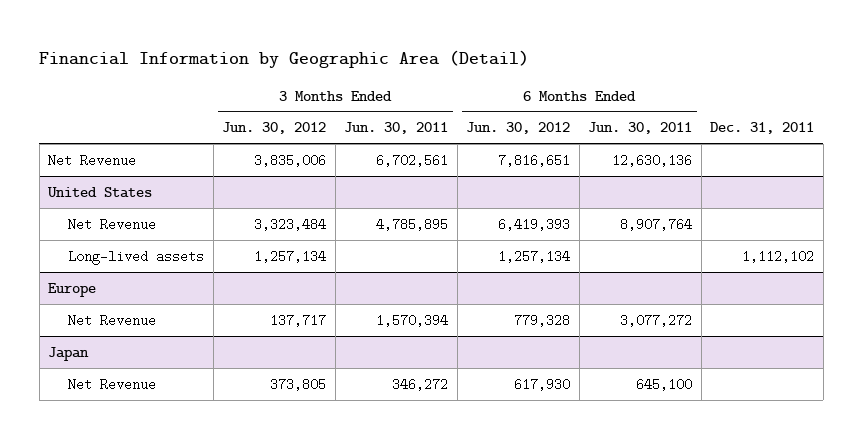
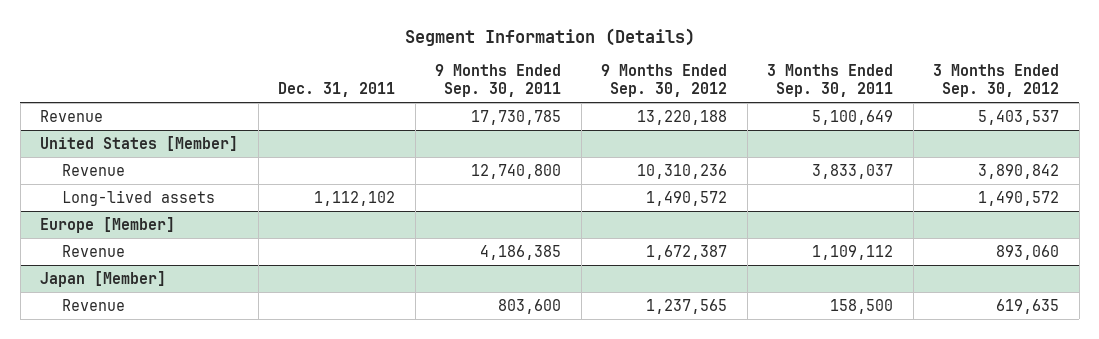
- Financial Information by Geographic Area (Detail)
+ Segment Information (Details)
- | 3 Months Ended Jun. 30, 2012 | 3 Months Ended Jun. 30, 2011 | 6 Months Ended Jun. 30, 2012 | 6 Months Ended Jun. 30, 2011 | Dec. 31, 2011
+ | Dec. 31, 2011 | 9 Months Ended Sep. 30, 2011 | 9 Months Ended Sep. 30, 2012 | 3 Months Ended Sep. 30, 2011 | 3 Months Ended Sep. 30, 2012
- Net Revenue | 3,835,006 | 6,702,561 | 7,816,651 | 12,630,136 |
- United States
- Net Revenue | 3,323,484 | 4,785,895 | 6,419,393 | 8,907,764 |
+ Revenue | | 17,730,785 | 13,220,188 | 5,100,649 | 5,403,537
+ United States [Member]
+ Revenue | | 12,740,800 | 10,310,236 | 3,833,037 | 3,890,842
- Europe
- Net Revenue | 137,717 | 1,570,394 | 779,328 | 3,077,272 |
- Japan
- Net Revenue | 373,805 | 346,272 | 617,930 | 645,100 |
+ Europe [Member]
+ Revenue | | 4,186,385 | 1,672,387 | 1,109,112 | 893,060
+ Japan [Member]
+ Revenue | | 803,600 | 1,237,565 | 158,500 | 619,635

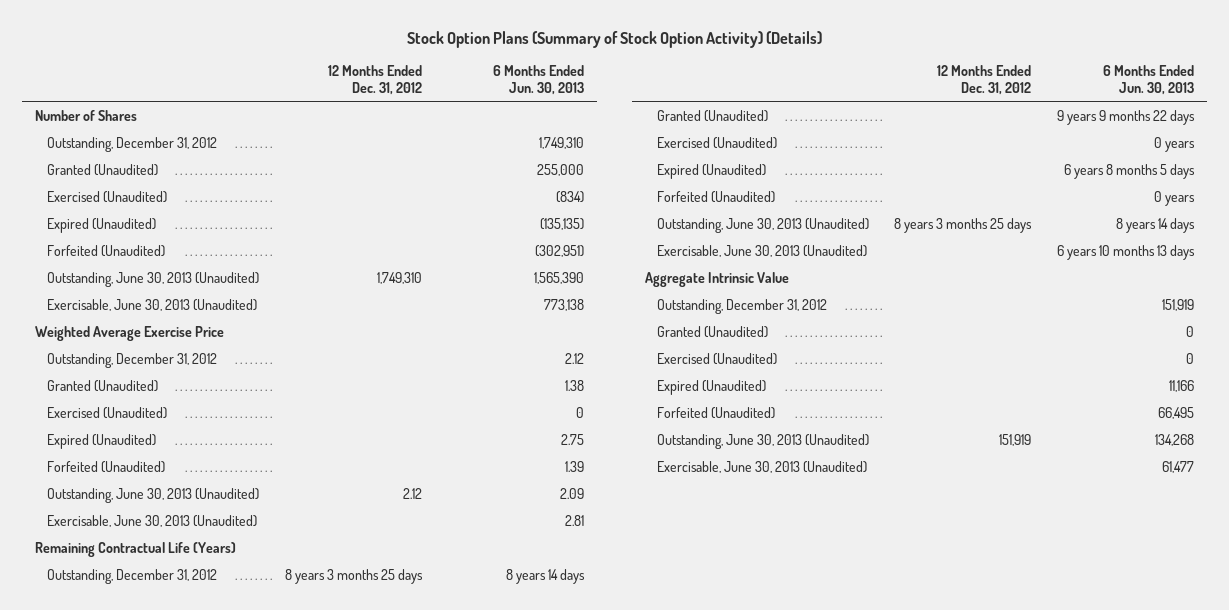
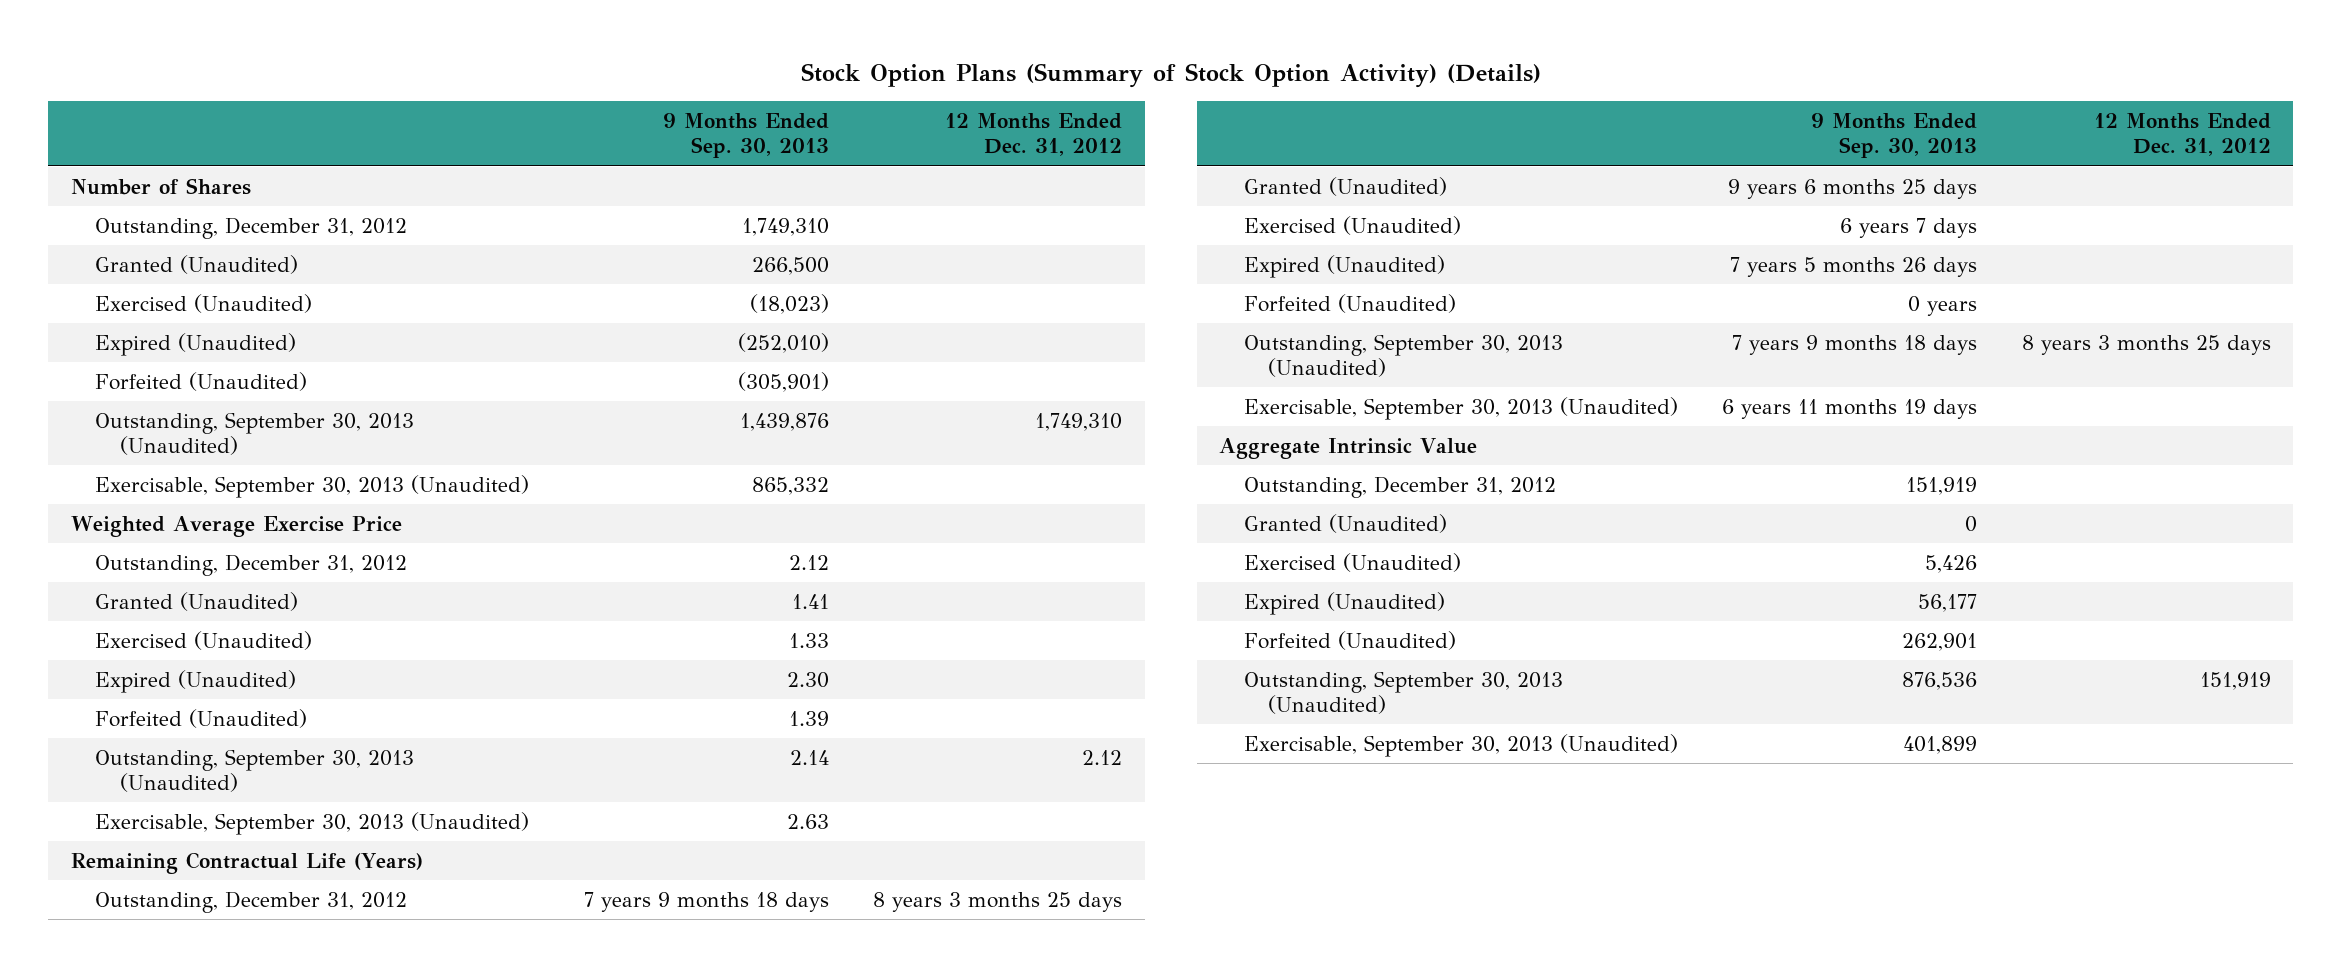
- | 12 Months Ended Dec. 31, 2012 | 6 Months Ended Jun. 30, 2013
+ | 9 Months Ended Sep. 30, 2013 | 12 Months Ended Dec. 31, 2012
- Outstanding, June 30, 2013 (Unaudited) | 1,749,310 | 1,565,390
- Exercisable, June 30, 2013 (Unaudited) | | 773,138
+ Outstanding, September 30, 2013 (Unaudited) | 1,439,876 | 1,749,310
+ Exercisable, September 30, 2013 (Unaudited) | 865,332 |
- Outstanding, June 30, 2013 (Unaudited) | 2.12 | 2.09
- Exercisable, June 30, 2013 (Unaudited) | | 2.81
+ Outstanding, September 30, 2013 (Unaudited) | 2.14 | 2.12
+ Exercisable, September 30, 2013 (Unaudited) | 2.63 |
- Outstanding, June 30, 2013 (Unaudited) | 8 years 3 months 25 days | 8 years 14 days
- Exercisable, June 30, 2013 (Unaudited) | | 6 years 10 months 13 days
+ Outstanding, September 30, 2013 (Unaudited) | 7 years 9 months 18 days | 8 years 3 months 25 days
+ Exercisable, September 30, 2013 (Unaudited) | 6 years 11 months 19 days |
- Outstanding, June 30, 2013 (Unaudited) | 151,919 | 134,268
- Exercisable, June 30, 2013 (Unaudited) | | 61,477
+ Outstanding, September 30, 2013 (Unaudited) | 876,536 | 151,919
+ Exercisable, September 30, 2013 (Unaudited) | 401,899 |

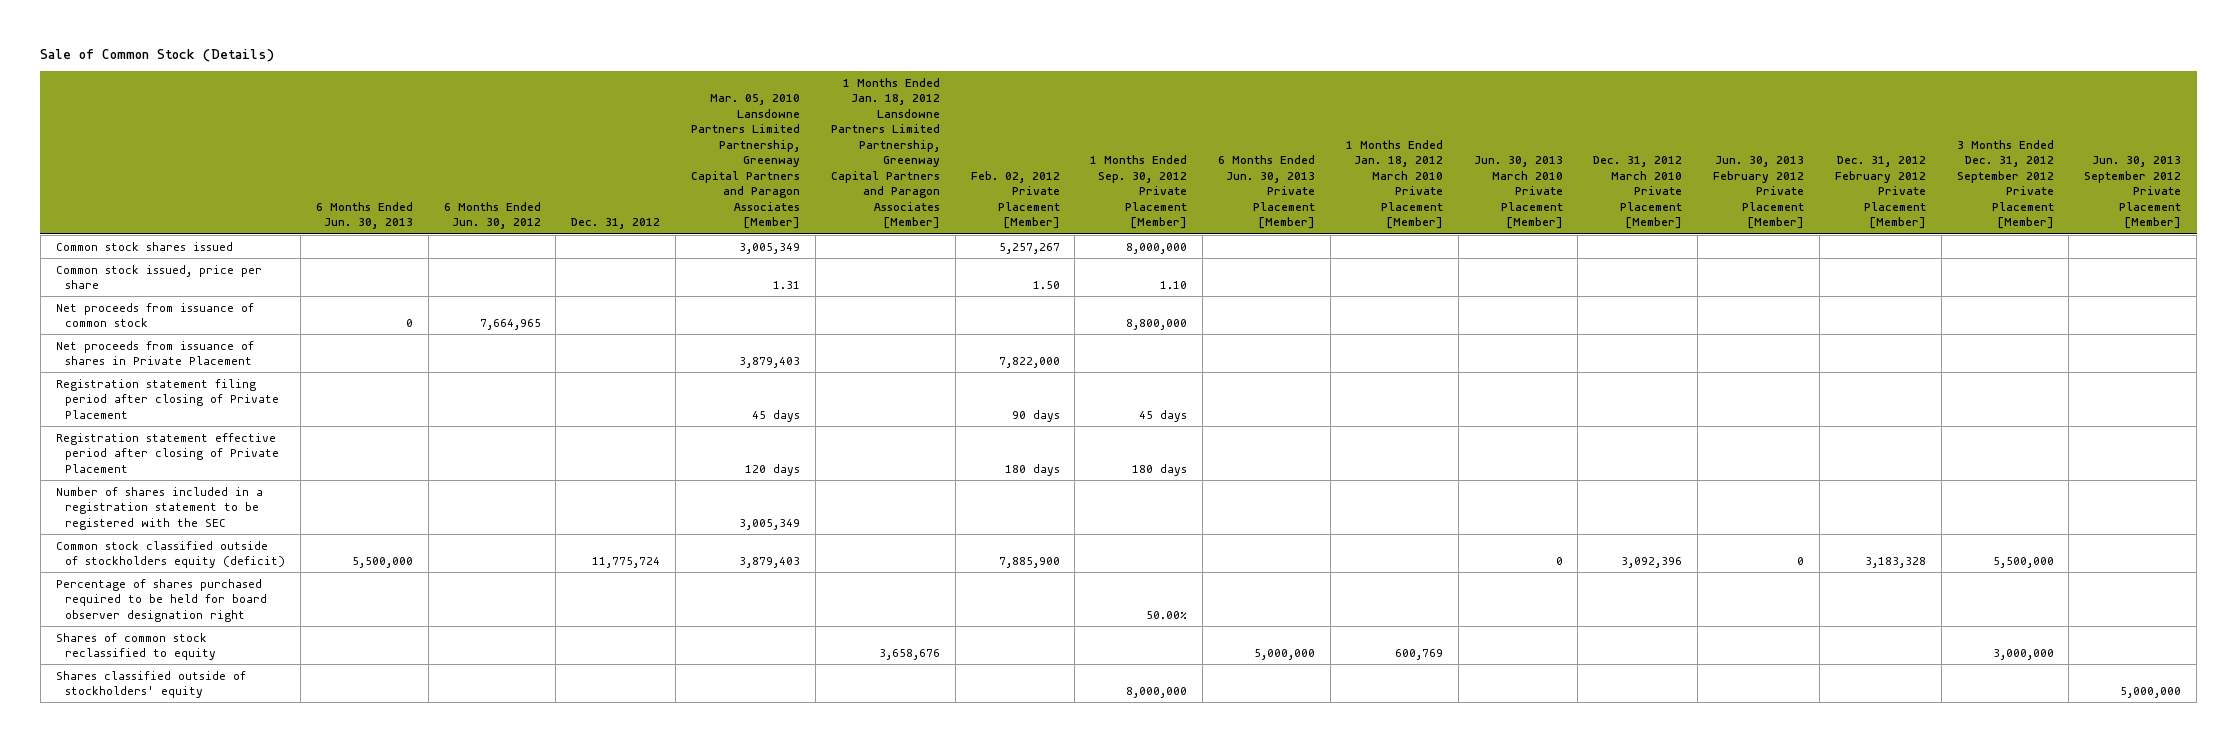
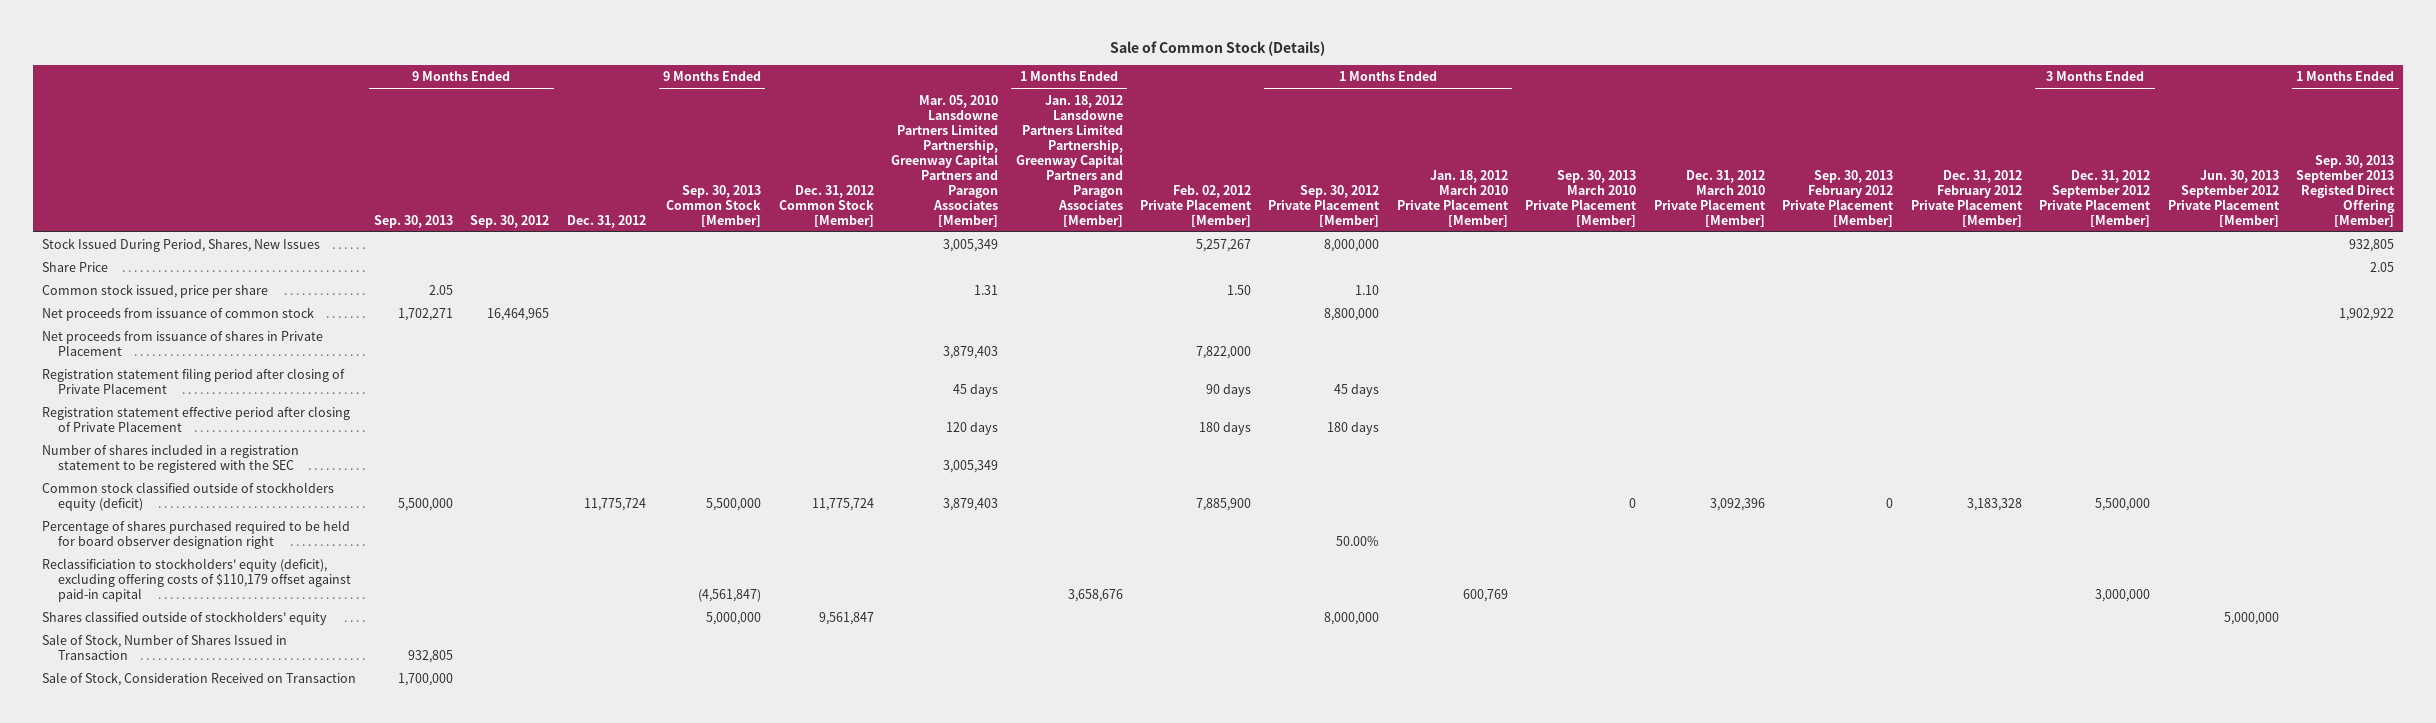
- | 6 Months Ended Jun. 30, 2013 | 6 Months Ended Jun. 30, 2012 | Dec. 31, 2012 | Mar. 05, 2010 Lansdowne Partners Limited Partnership, Greenway Capital Partners and Paragon Associates [Member] | 1 Months Ended Jan. 18, 2012 Lansdowne Partners Limited Partnership, Greenway Capital Partners and Paragon Associates [Member] | Feb. 02, 2012 Private Placement [Member] | 1 Months Ended Sep. 30, 2012 Private Placement [Member] | 6 Months Ended Jun. 30, 2013 Private Placement [Member] | 1 Months Ended Jan. 18, 2012 March 2010 Private Placement [Member] | Jun. 30, 2013 March 2010 Private Placement [Member] | Dec. 31, 2012 March 2010 Private Placement [Member] | Jun. 30, 2013 February 2012 Private Placement [Member] | Dec. 31, 2012 February 2012 Private Placement [Member] | 3 Months Ended Dec. 31, 2012 September 2012 Private Placement [Member] | Jun. 30, 2013 September 2012 Private Placement [Member]
+ | 9 Months Ended Sep. 30, 2013 | 9 Months Ended Sep. 30, 2012 | Dec. 31, 2012 | 9 Months Ended Sep. 30, 2013 Common Stock [Member] | Dec. 31, 2012 Common Stock [Member] | Mar. 05, 2010 Lansdowne Partners Limited Partnership, Greenway Capital Partners and Paragon Associates [Member] | 1 Months Ended Jan. 18, 2012 Lansdowne Partners Limited Partnership, Greenway Capital Partners and Paragon Associates [Member] | Feb. 02, 2012 Private Placement [Member] | 1 Months Ended Sep. 30, 2012 Private Placement [Member] | 1 Months Ended Jan. 18, 2012 March 2010 Private Placement [Member] | Sep. 30, 2013 March 2010 Private Placement [Member] | Dec. 31, 2012 March 2010 Private Placement [Member] | Sep. 30, 2013 February 2012 Private Placement [Member] | Dec. 31, 2012 February 2012 Private Placement [Member] | 3 Months Ended Dec. 31, 2012 September 2012 Private Placement [Member] | Jun. 30, 2013 September 2012 Private Placement [Member] | 1 Months Ended Sep. 30, 2013 September 2013 Registed Direct Offering [Member]
- Common stock shares issued | | | | 3,005,349 | | 5,257,267 | 8,000,000 | | | | | | | |
+ Stock Issued During Period, Shares, New Issues | | | | | | 3,005,349 | | 5,257,267 | 8,000,000 | | | | | | | | 932,805
+ Share Price | | | | | | | | | | | | | | | | | 2.05
- Shares of common stock reclassified to equity | | | | | 3,658,676 | | | 5,000,000 | 600,769 | | | | | 3,000,000 |
+ Reclassificiation to stockholders' equity (deficit), excluding offering costs of $110,179 offset against paid-in capital | | | | (4,561,847) | | | 3,658,676 | | | 600,769 | | | | | 3,000,000 | |
+ Sale of Stock, Number of Shares Issued in Transaction | 932,805 | | | | | | | | | | | | | | | |
+ Sale of Stock, Consideration Received on Transaction | 1,700,000 | | | | | | | | | | | | | | | |

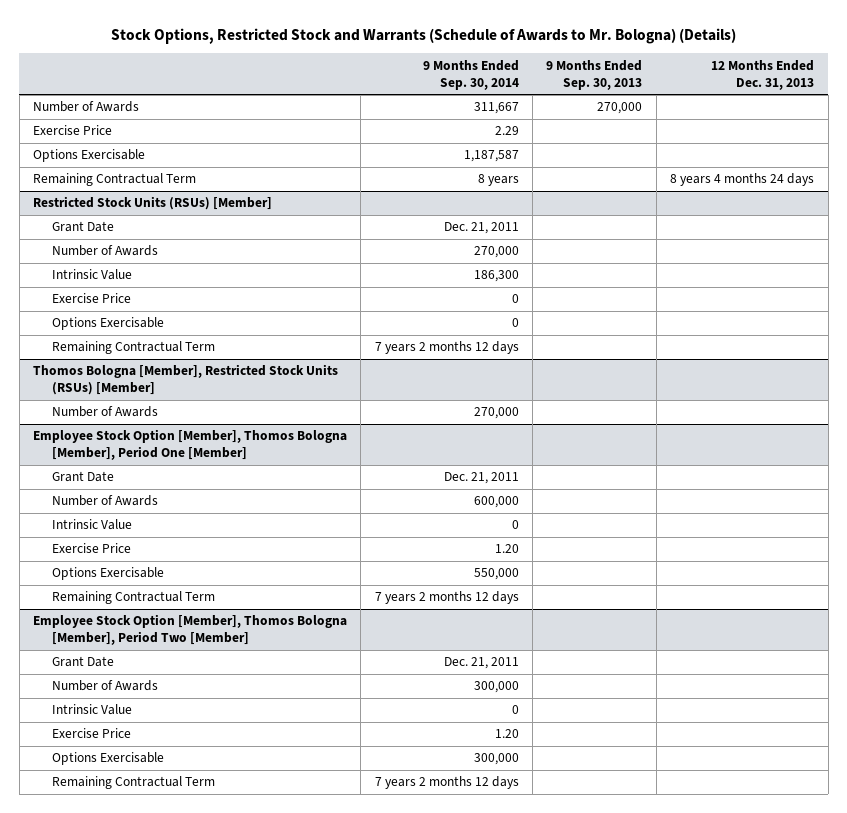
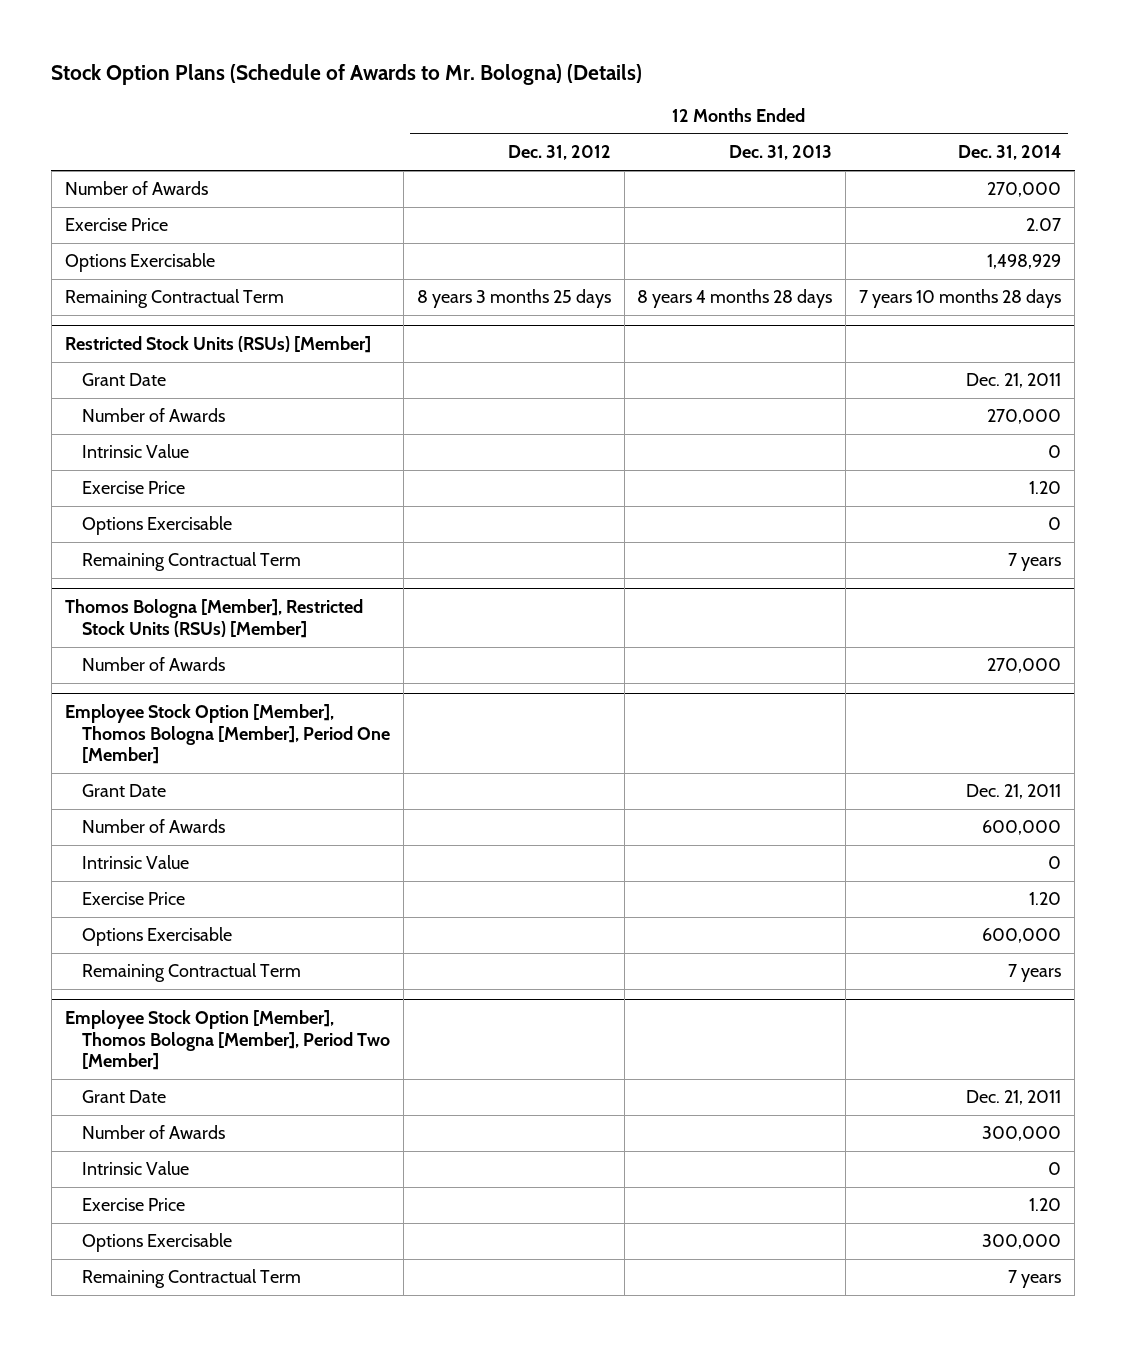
- Stock Options, Restricted Stock and Warrants (Schedule of Awards to Mr. Bologna) (Details)
+ Stock Option Plans (Schedule of Awards to Mr. Bologna) (Details)
- | 9 Months Ended Sep. 30, 2014 | 9 Months Ended Sep. 30, 2013 | 12 Months Ended Dec. 31, 2013
+ | 12 Months Ended Dec. 31, 2012 | 12 Months Ended Dec. 31, 2013 | 12 Months Ended Dec. 31, 2014
- Remaining Contractual Term | 8 years | | 8 years 4 months 24 days
+ Remaining Contractual Term | 8 years 3 months 25 days | 8 years 4 months 28 days | 7 years 10 months 28 days

